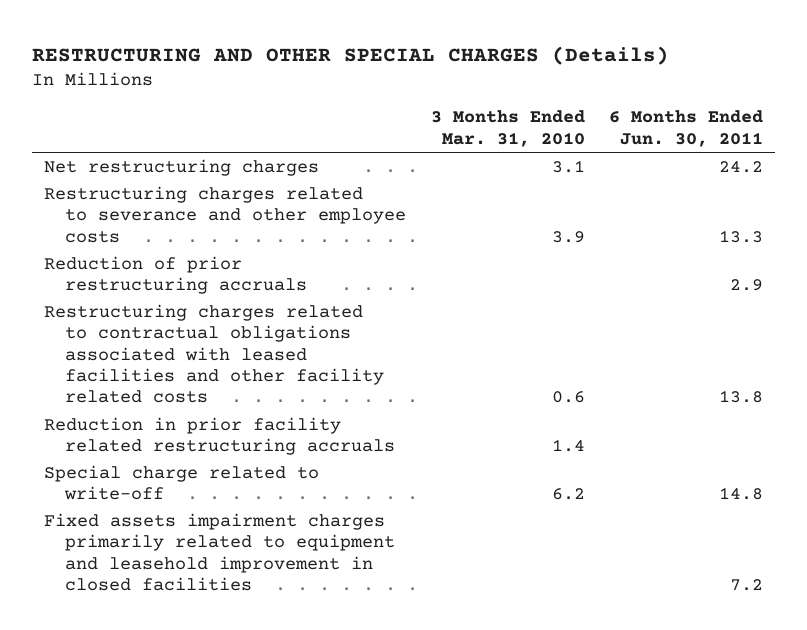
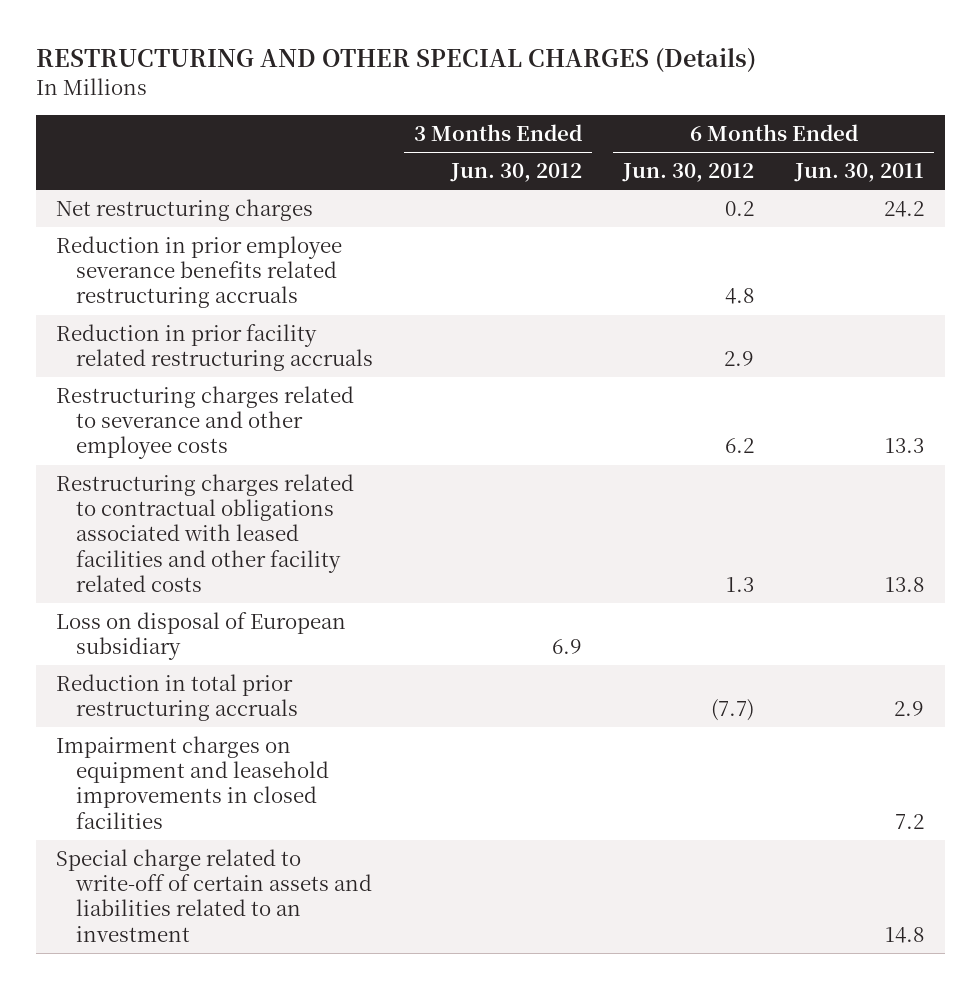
- | 3 Months Ended Mar. 31, 2010 | 6 Months Ended Jun. 30, 2011
+ | 3 Months Ended Jun. 30, 2012 | 6 Months Ended Jun. 30, 2012 | 6 Months Ended Jun. 30, 2011
+ Reduction in prior employee severance benefits related restructuring accruals | | 4.8 |
moved up: Reduction in prior facility related restructuring accruals | | 2.9 |
- Reduction of prior restructuring accruals | | 2.9
- Special charge related to write-off | 6.2 | 14.8
- Fixed assets impairment charges primarily related to equipment and leasehold improvement in closed facilities | | 7.2
+ Loss on disposal of European subsidiary | 6.9 | |
+ Reduction in total prior restructuring accruals | | (7.7) | 2.9
+ Impairment charges on equipment and leasehold improvements in closed facilities | | | 7.2
+ Special charge related to write-off of certain assets and liabilities related to an investment | | | 14.8

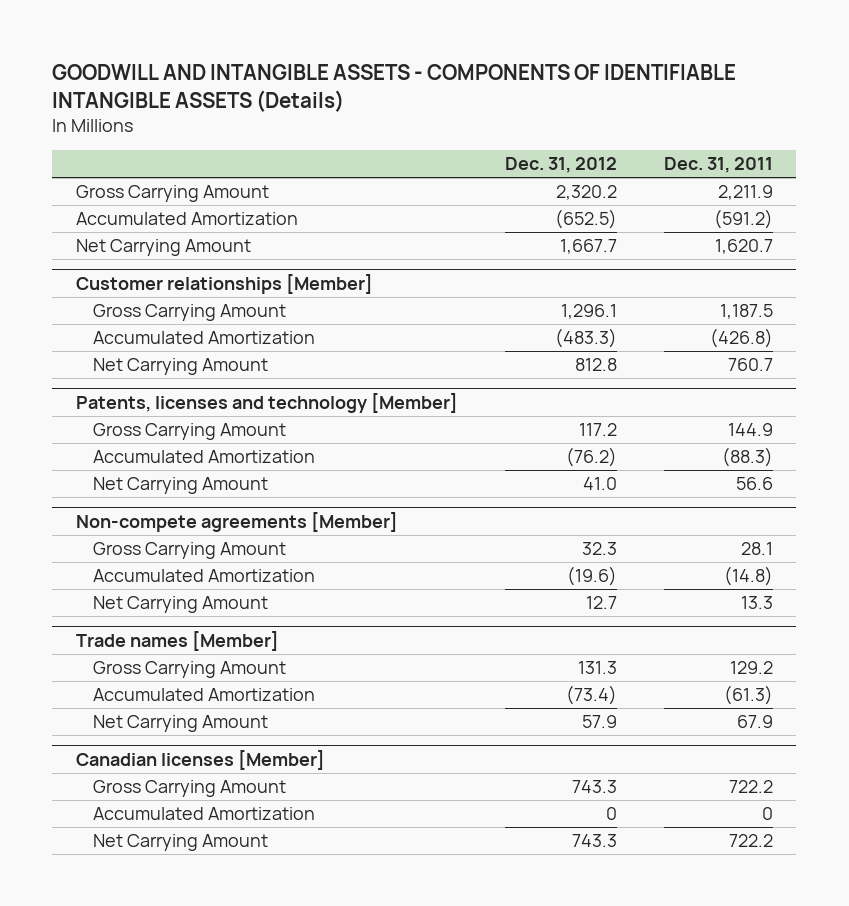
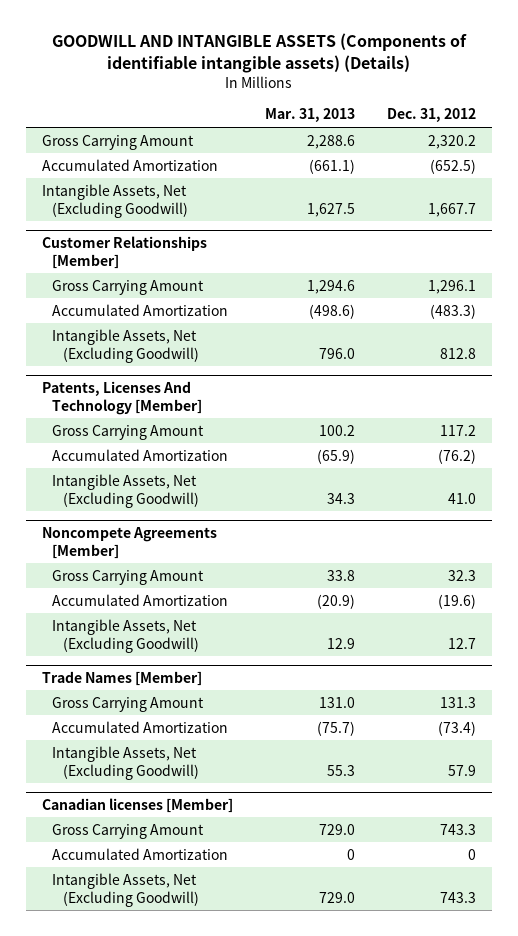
- GOODWILL AND INTANGIBLE ASSETS - COMPONENTS OF IDENTIFIABLE INTANGIBLE ASSETS (Details)
+ GOODWILL AND INTANGIBLE ASSETS (Components of identifiable intangible assets) (Details)
- | Dec. 31, 2012 | Dec. 31, 2011
+ | Mar. 31, 2013 | Dec. 31, 2012
- Net Carrying Amount | 1,667.7 | 1,620.7
- Customer relationships [Member]
+ Intangible Assets, Net (Excluding Goodwill) | 1,627.5 | 1,667.7
+ Customer Relationships [Member]
- Net Carrying Amount | 812.8 | 760.7
- Patents, licenses and technology [Member]
+ Intangible Assets, Net (Excluding Goodwill) | 796.0 | 812.8
+ Patents, Licenses And Technology [Member]
- Net Carrying Amount | 41.0 | 56.6
- Non-compete agreements [Member]
+ Intangible Assets, Net (Excluding Goodwill) | 34.3 | 41.0
+ Noncompete Agreements [Member]
- Net Carrying Amount | 12.7 | 13.3
- Trade names [Member]
+ Intangible Assets, Net (Excluding Goodwill) | 12.9 | 12.7
+ Trade Names [Member]
- Net Carrying Amount | 57.9 | 67.9
+ Intangible Assets, Net (Excluding Goodwill) | 55.3 | 57.9
@ Canadian licenses [Member]
- Net Carrying Amount | 743.3 | 722.2
+ Intangible Assets, Net (Excluding Goodwill) | 729.0 | 743.3

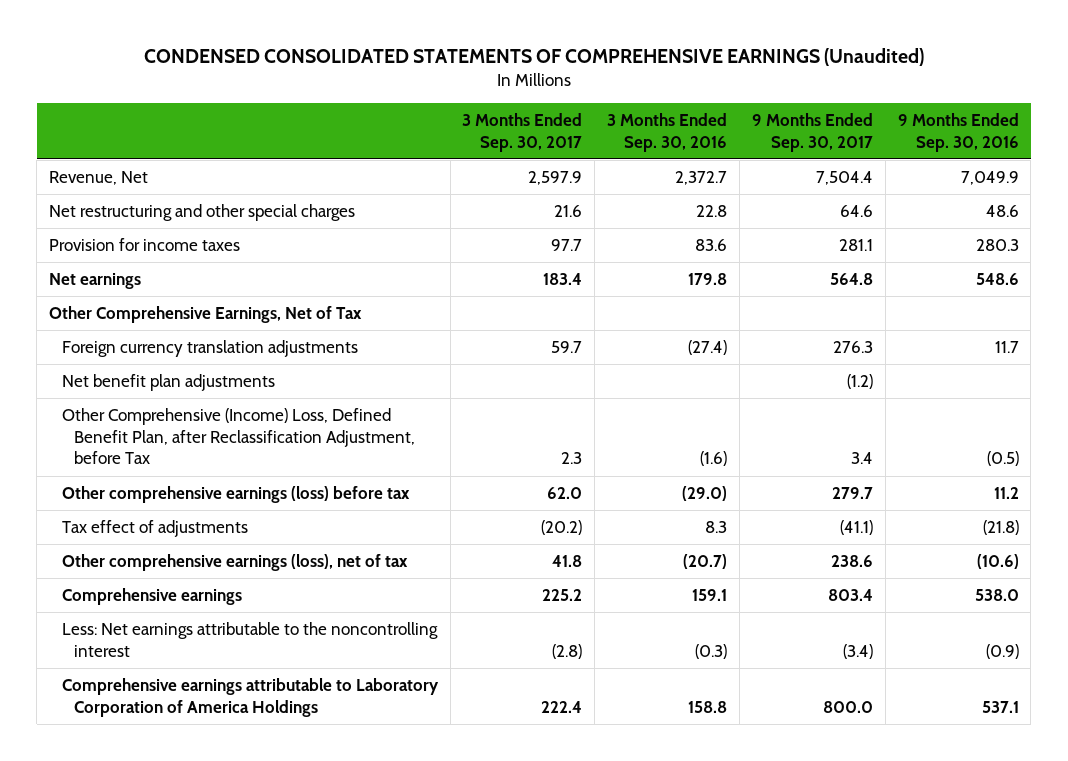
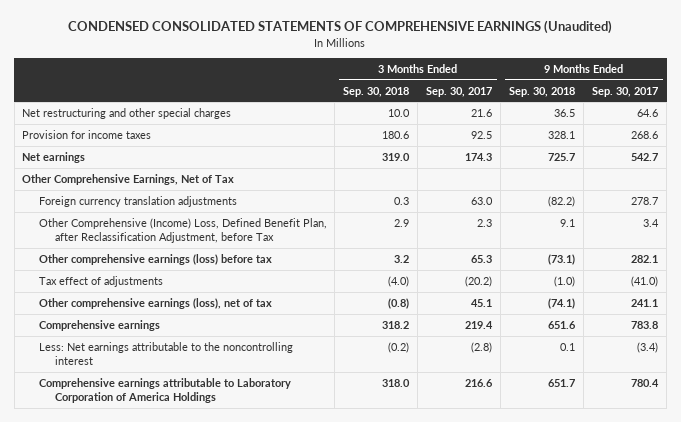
- | 3 Months Ended Sep. 30, 2017 | 3 Months Ended Sep. 30, 2016 | 9 Months Ended Sep. 30, 2017 | 9 Months Ended Sep. 30, 2016
+ | 3 Months Ended Sep. 30, 2018 | 3 Months Ended Sep. 30, 2017 | 9 Months Ended Sep. 30, 2018 | 9 Months Ended Sep. 30, 2017
- Revenue, Net | 2,597.9 | 2,372.7 | 7,504.4 | 7,049.9
- Provision for income taxes | 97.7 | 83.6 | 281.1 | 280.3
- Net earnings | 183.4 | 179.8 | 564.8 | 548.6
+ Provision for income taxes | 180.6 | 92.5 | 328.1 | 268.6
+ Net earnings | 319.0 | 174.3 | 725.7 | 542.7
- Foreign currency translation adjustments | 59.7 | (27.4) | 276.3 | 11.7
- Net benefit plan adjustments | | | (1.2) |
+ Foreign currency translation adjustments | 0.3 | 63.0 | (82.2) | 278.7
- Other comprehensive earnings (loss) before tax | 62.0 | (29.0) | 279.7 | 11.2
- Tax effect of adjustments | (20.2) | 8.3 | (41.1) | (21.8)
- Other comprehensive earnings (loss), net of tax | 41.8 | (20.7) | 238.6 | (10.6)
- Comprehensive earnings | 225.2 | 159.1 | 803.4 | 538.0
+ Other comprehensive earnings (loss) before tax | 3.2 | 65.3 | (73.1) | 282.1
+ Tax effect of adjustments | (4.0) | (20.2) | (1.0) | (41.0)
+ Other comprehensive earnings (loss), net of tax | (0.8) | 45.1 | (74.1) | 241.1
+ Comprehensive earnings | 318.2 | 219.4 | 651.6 | 783.8
- Comprehensive earnings attributable to Laboratory Corporation of America Holdings | 222.4 | 158.8 | 800.0 | 537.1
+ Comprehensive earnings attributable to Laboratory Corporation of America Holdings | 318.0 | 216.6 | 651.7 | 780.4

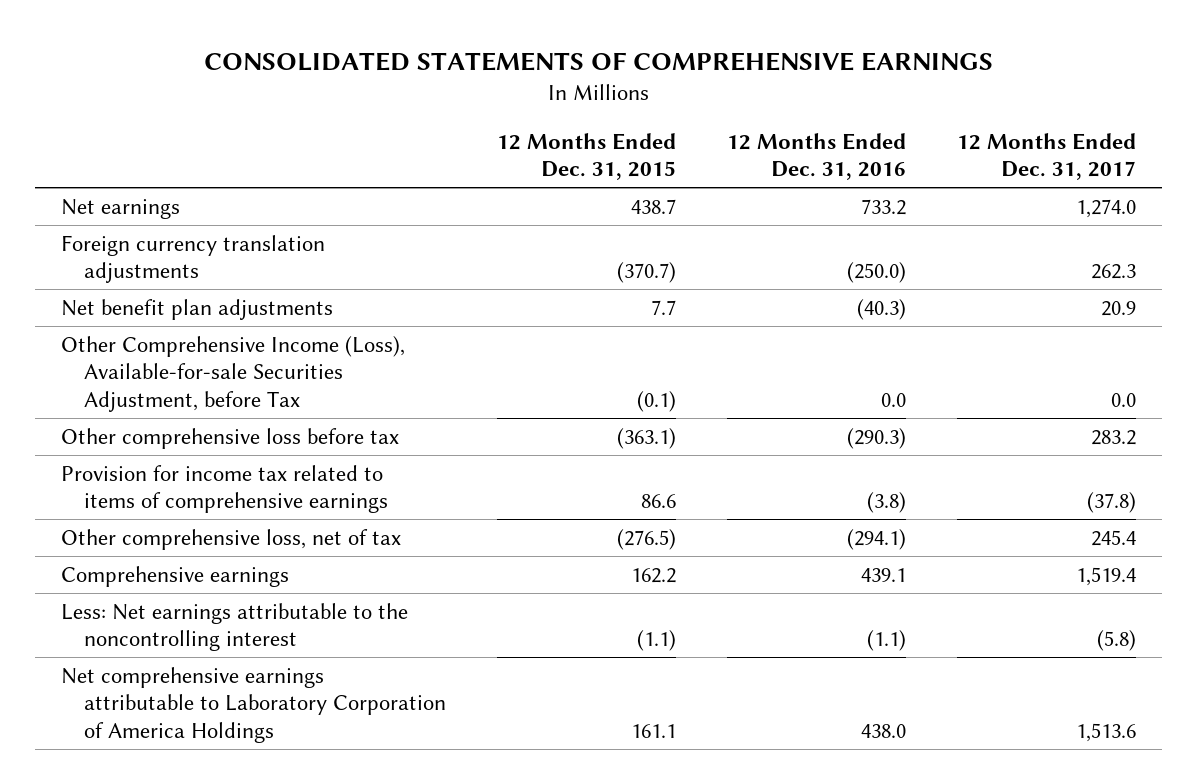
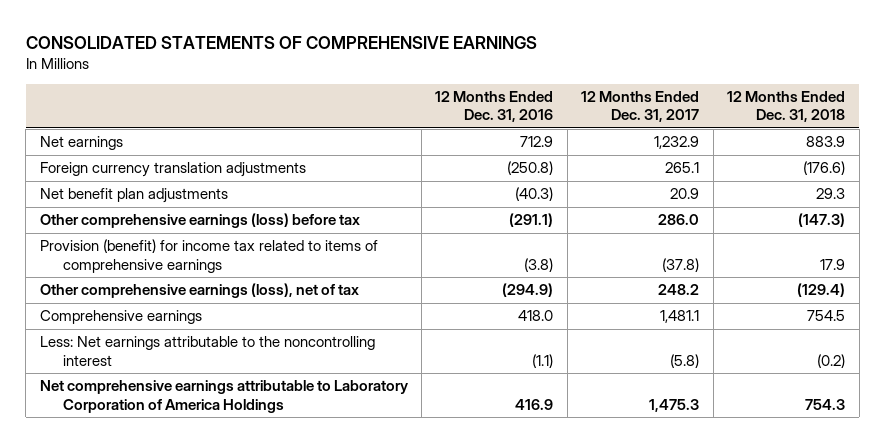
- | 12 Months Ended Dec. 31, 2015 | 12 Months Ended Dec. 31, 2016 | 12 Months Ended Dec. 31, 2017
+ | 12 Months Ended Dec. 31, 2016 | 12 Months Ended Dec. 31, 2017 | 12 Months Ended Dec. 31, 2018
- Net earnings | 438.7 | 733.2 | 1,274.0
- Foreign currency translation adjustments | (370.7) | (250.0) | 262.3
+ Net earnings | 712.9 | 1,232.9 | 883.9
+ Foreign currency translation adjustments | (250.8) | 265.1 | (176.6)
- Other Comprehensive Income (Loss), Available-for-sale Securities Adjustment, before Tax | (0.1) | 0.0 | 0.0
- Other comprehensive loss before tax | (363.1) | (290.3) | 283.2
- Provision for income tax related to items of comprehensive earnings | 86.6 | (3.8) | (37.8)
- Other comprehensive loss, net of tax | (276.5) | (294.1) | 245.4
- Comprehensive earnings | 162.2 | 439.1 | 1,519.4
+ Other comprehensive earnings (loss) before tax | (291.1) | 286.0 | (147.3)
+ Provision (benefit) for income tax related to items of comprehensive earnings | (3.8) | (37.8) | 17.9
+ Other comprehensive earnings (loss), net of tax | (294.9) | 248.2 | (129.4)
+ Comprehensive earnings | 418.0 | 1,481.1 | 754.5
- Net comprehensive earnings attributable to Laboratory Corporation of America Holdings | 161.1 | 438.0 | 1,513.6
+ Net comprehensive earnings attributable to Laboratory Corporation of America Holdings | 416.9 | 1,475.3 | 754.3

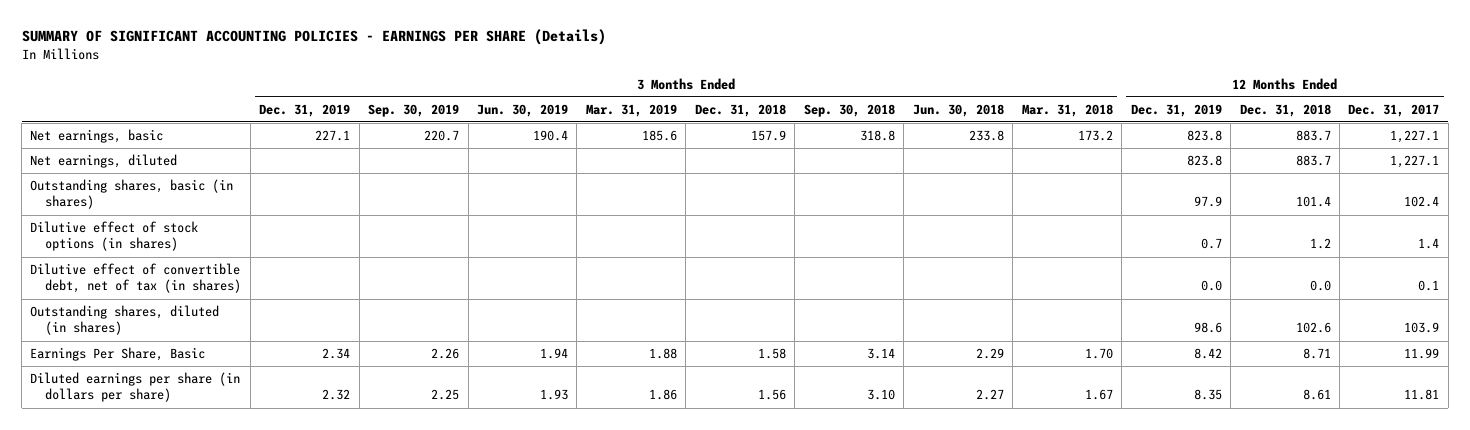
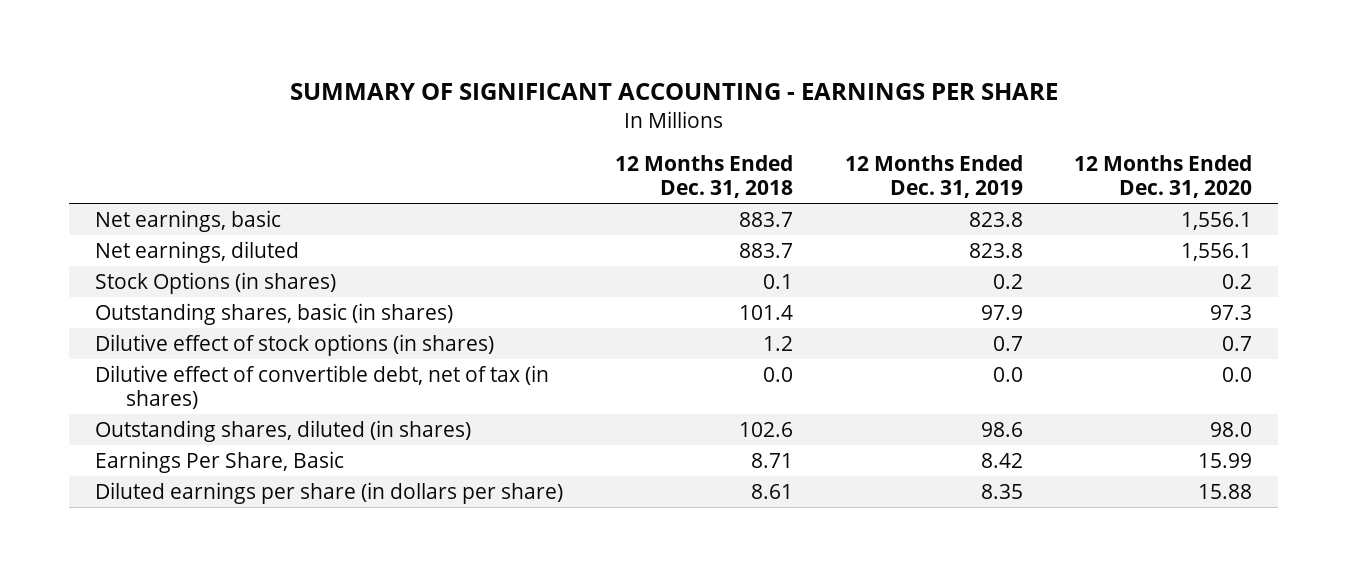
- SUMMARY OF SIGNIFICANT ACCOUNTING POLICIES - EARNINGS PER SHARE (Details)
+ SUMMARY OF SIGNIFICANT ACCOUNTING - EARNINGS PER SHARE
- | 3 Months Ended Dec. 31, 2019 | 3 Months Ended Sep. 30, 2019 | 3 Months Ended Jun. 30, 2019 | 3 Months Ended Mar. 31, 2019 | 3 Months Ended Dec. 31, 2018 | 3 Months Ended Sep. 30, 2018 | 3 Months Ended Jun. 30, 2018 | 3 Months Ended Mar. 31, 2018 | 12 Months Ended Dec. 31, 2019 | 12 Months Ended Dec. 31, 2018 | 12 Months Ended Dec. 31, 2017
+ | 12 Months Ended Dec. 31, 2018 | 12 Months Ended Dec. 31, 2019 | 12 Months Ended Dec. 31, 2020
+ Stock Options (in shares) | 0.1 | 0.2 | 0.2

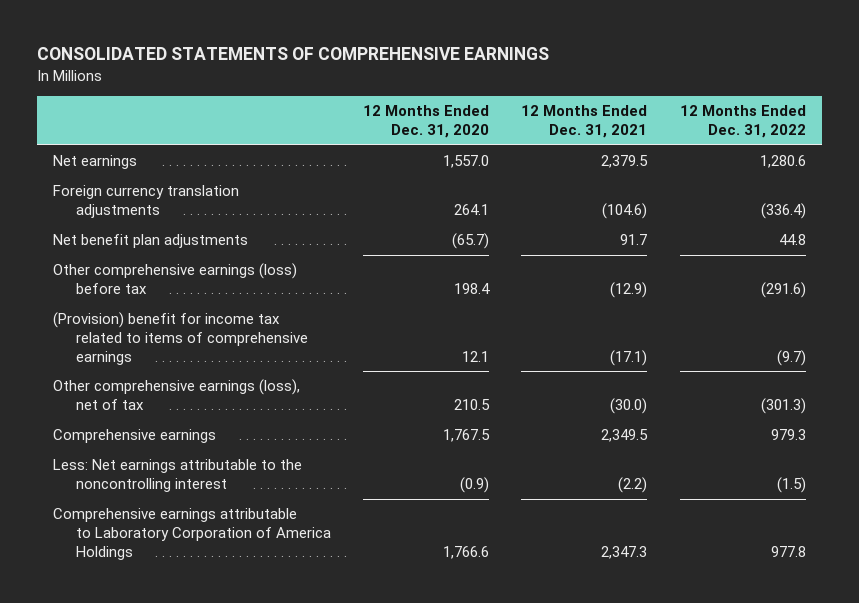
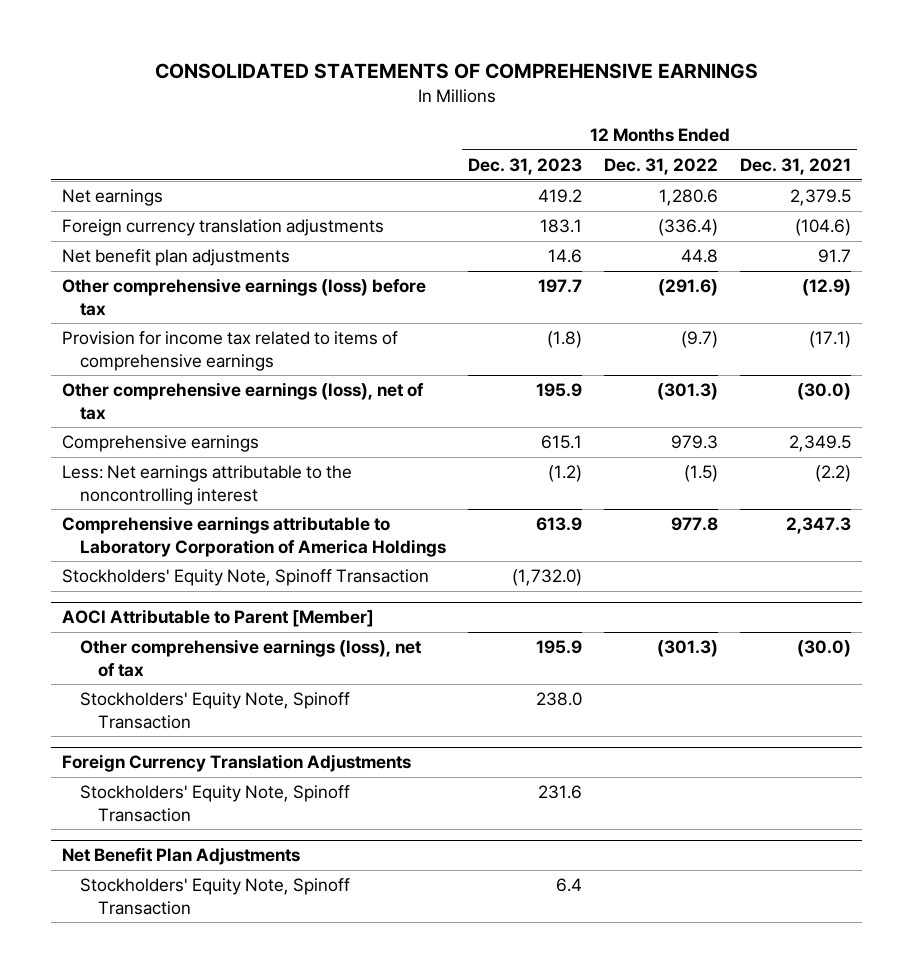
- | 12 Months Ended Dec. 31, 2020 | 12 Months Ended Dec. 31, 2021 | 12 Months Ended Dec. 31, 2022
+ | 12 Months Ended Dec. 31, 2023 | 12 Months Ended Dec. 31, 2022 | 12 Months Ended Dec. 31, 2021
- (Provision) benefit for income tax related to items of comprehensive earnings | 12.1 | (17.1) | (9.7)
+ Provision for income tax related to items of comprehensive earnings | (1.8) | (9.7) | (17.1)
+ Stockholders' Equity Note, Spinoff Transaction | (1,732.0) | |
+ AOCI Attributable to Parent [Member]
+ Other comprehensive earnings (loss), net of tax | 195.9 | (301.3) | (30.0)
+ Stockholders' Equity Note, Spinoff Transaction | 238.0 | |
+ Foreign Currency Translation Adjustments
+ Stockholders' Equity Note, Spinoff Transaction | 231.6 | |
+ Net Benefit Plan Adjustments
+ Stockholders' Equity Note, Spinoff Transaction | 6.4 | |

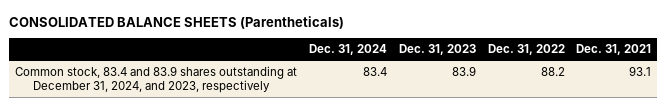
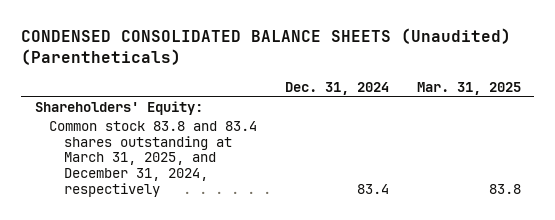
- CONSOLIDATED BALANCE SHEETS (Parentheticals)
+ CONDENSED CONSOLIDATED BALANCE SHEETS (Unaudited) (Parentheticals)
- | Dec. 31, 2024 | Dec. 31, 2023 | Dec. 31, 2022 | Dec. 31, 2021
+ | Dec. 31, 2024 | Mar. 31, 2025
- Common stock, 83.4 and 83.9 shares outstanding at December 31, 2024, and 2023, respectively | 83.4 | 83.9 | 88.2 | 93.1
+ Shareholders' Equity:
+ Common stock 83.8 and 83.4 shares outstanding at March 31, 2025, and December 31, 2024, respectively | 83.4 | 83.8

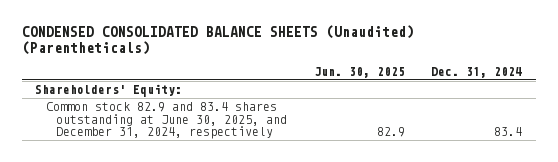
- | Dec. 31, 2024 | Mar. 31, 2025
+ | Jun. 30, 2025 | Dec. 31, 2024
- Common stock 83.8 and 83.4 shares outstanding at March 31, 2025, and December 31, 2024, respectively | 83.4 | 83.8
+ Common stock 82.9 and 83.4 shares outstanding at June 30, 2025, and December 31, 2024, respectively | 82.9 | 83.4

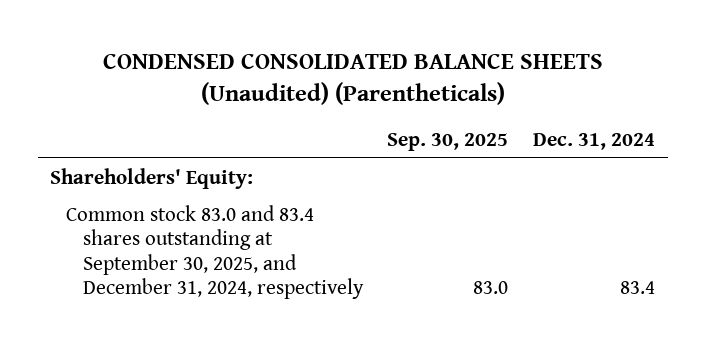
- | Jun. 30, 2025 | Dec. 31, 2024
+ | Sep. 30, 2025 | Dec. 31, 2024
- Common stock 82.9 and 83.4 shares outstanding at June 30, 2025, and December 31, 2024, respectively | 82.9 | 83.4
+ Common stock 83.0 and 83.4 shares outstanding at September 30, 2025, and December 31, 2024, respectively | 83.0 | 83.4

